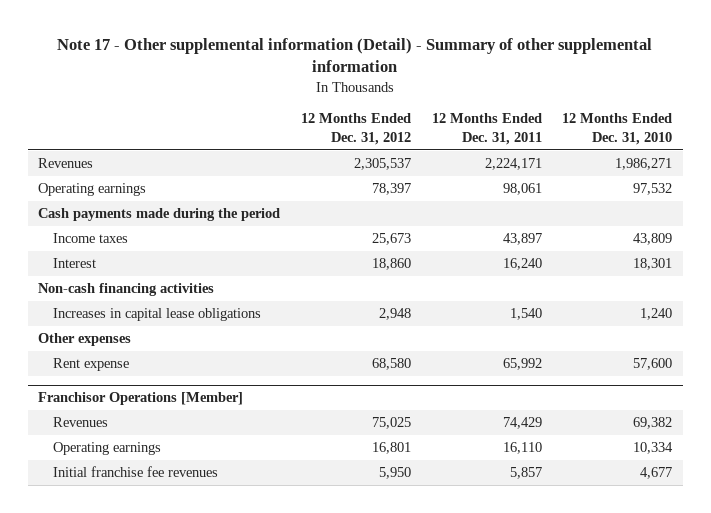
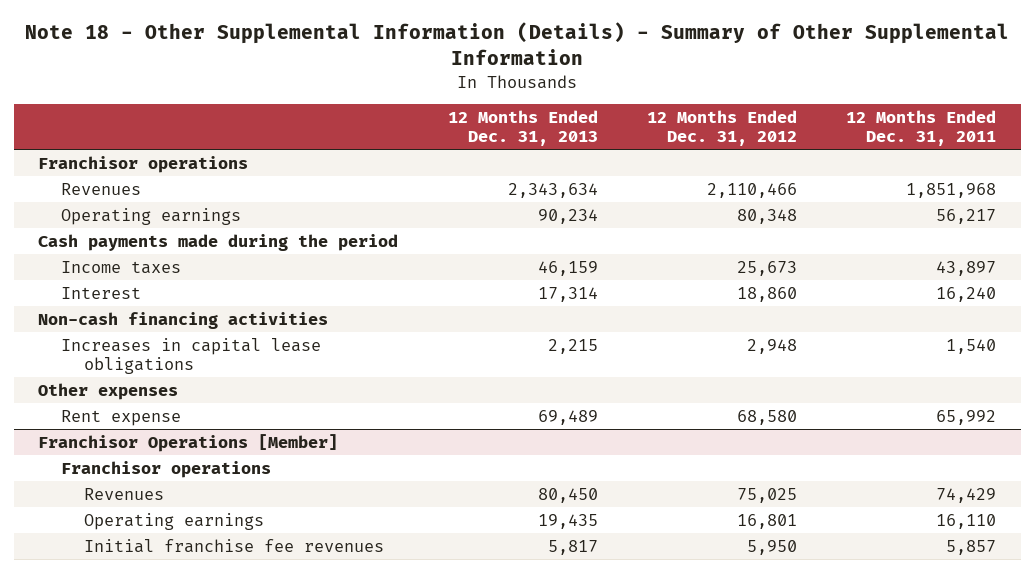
- Note 17 - Other supplemental information (Detail) - Summary of other supplemental information
+ Note 18 - Other Supplemental Information (Details) - Summary of Other Supplemental Information
- | 12 Months Ended Dec. 31, 2012 | 12 Months Ended Dec. 31, 2011 | 12 Months Ended Dec. 31, 2010
+ | 12 Months Ended Dec. 31, 2013 | 12 Months Ended Dec. 31, 2012 | 12 Months Ended Dec. 31, 2011
- Revenues | 2,305,537 | 2,224,171 | 1,986,271
- Operating earnings | 78,397 | 98,061 | 97,532
+ Franchisor operations
+ Revenues | 2,343,634 | 2,110,466 | 1,851,968
+ Operating earnings | 90,234 | 80,348 | 56,217
@ Franchisor Operations [Member]
+ Franchisor operations

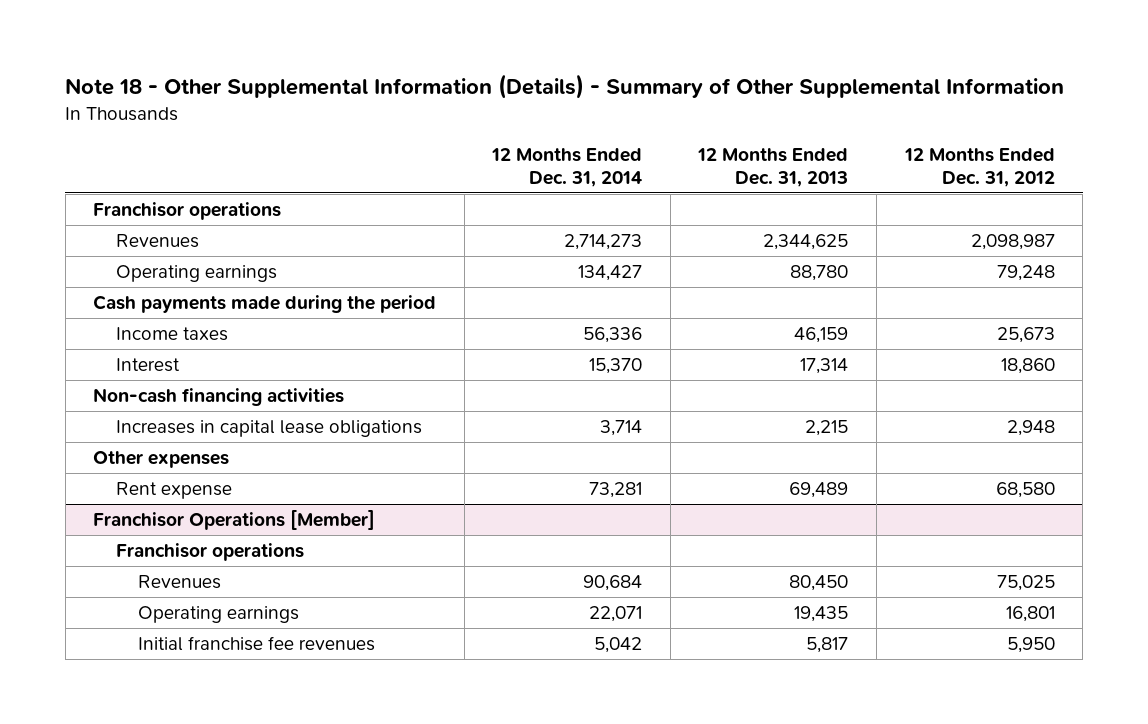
- | 12 Months Ended Dec. 31, 2013 | 12 Months Ended Dec. 31, 2012 | 12 Months Ended Dec. 31, 2011
+ | 12 Months Ended Dec. 31, 2014 | 12 Months Ended Dec. 31, 2013 | 12 Months Ended Dec. 31, 2012
- Revenues | 2,343,634 | 2,110,466 | 1,851,968
- Operating earnings | 90,234 | 80,348 | 56,217
+ Revenues | 2,714,273 | 2,344,625 | 2,098,987
+ Operating earnings | 134,427 | 88,780 | 79,248

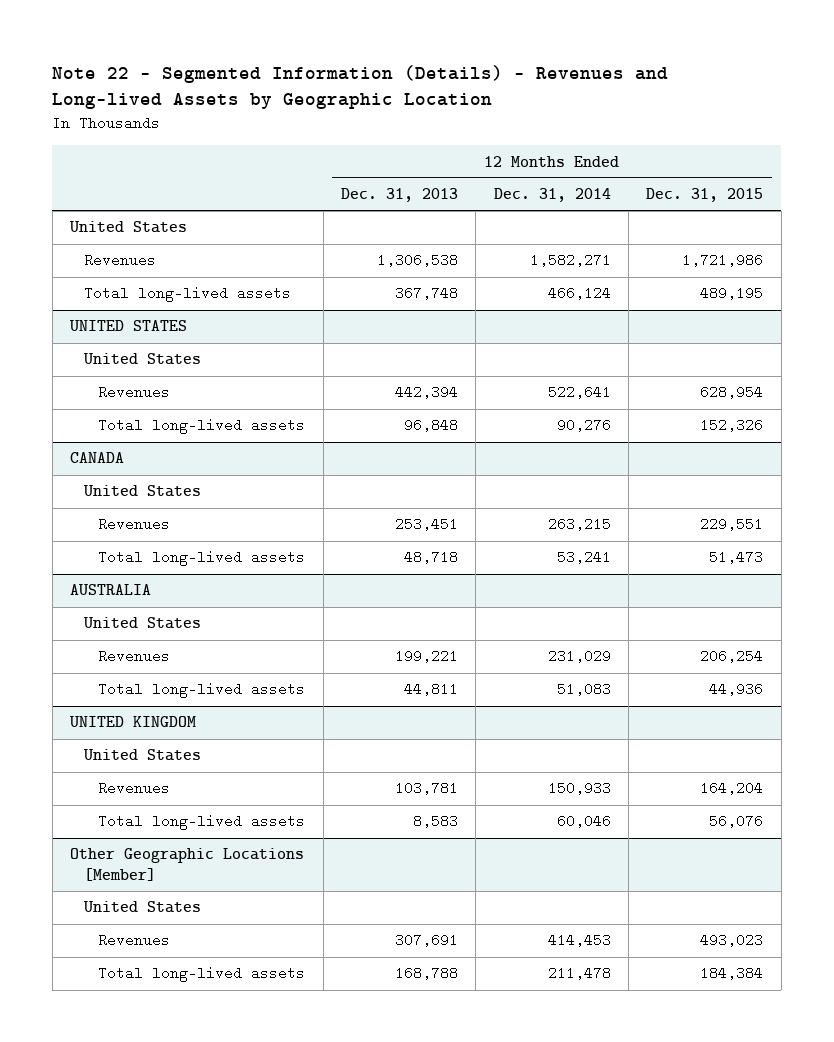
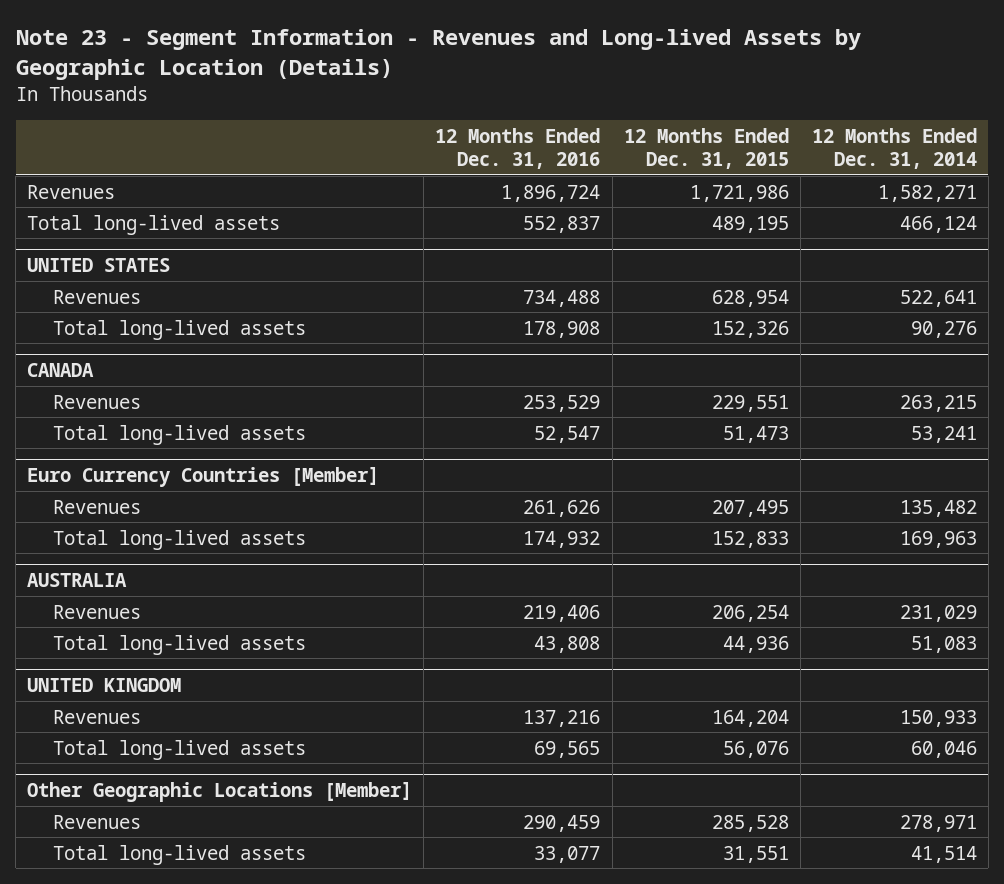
- Note 22 - Segmented Information (Details) - Revenues and Long-lived Assets by Geographic Location
+ Note 23 - Segment Information - Revenues and Long-lived Assets by Geographic Location (Details)
- | 12 Months Ended Dec. 31, 2013 | 12 Months Ended Dec. 31, 2014 | 12 Months Ended Dec. 31, 2015
+ | 12 Months Ended Dec. 31, 2016 | 12 Months Ended Dec. 31, 2015 | 12 Months Ended Dec. 31, 2014
- United States
@ UNITED STATES
- United States
@ CANADA
- United States
+ Euro Currency Countries [Member]
+ Revenues | 261,626 | 207,495 | 135,482
+ Total long-lived assets | 174,932 | 152,833 | 169,963
@ AUSTRALIA
- United States
@ UNITED KINGDOM
- United States
@ Other Geographic Locations [Member]
- United States
- Revenues | 307,691 | 414,453 | 493,023
- Total long-lived assets | 168,788 | 211,478 | 184,384
+ Revenues | 290,459 | 285,528 | 278,971
+ Total long-lived assets | 33,077 | 31,551 | 41,514

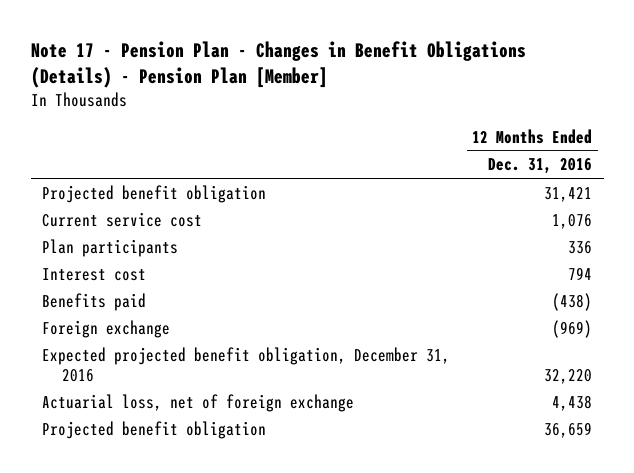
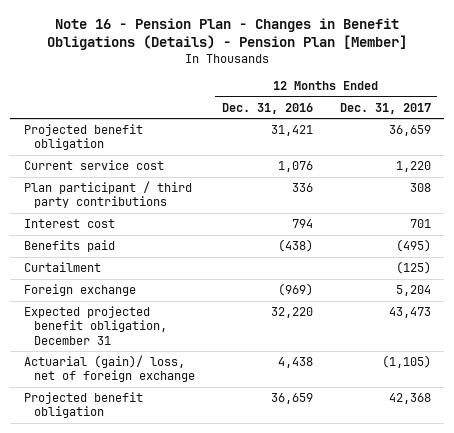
- Note 17 - Pension Plan - Changes in Benefit Obligations (Details) - Pension Plan [Member]
+ Note 16 - Pension Plan - Changes in Benefit Obligations (Details) - Pension Plan [Member]
- | 12 Months Ended Dec. 31, 2016
+ | 12 Months Ended Dec. 31, 2016 | 12 Months Ended Dec. 31, 2017
- Plan participants | 336
+ Plan participant / third party contributions | 336 | 308
+ Curtailment | | (125)
- Expected projected benefit obligation, December 31, 2016 | 32,220
- Actuarial loss, net of foreign exchange | 4,438
+ Expected projected benefit obligation, December 31 | 32,220 | 43,473
+ Actuarial (gain)/ loss, net of foreign exchange | 4,438 | (1,105)

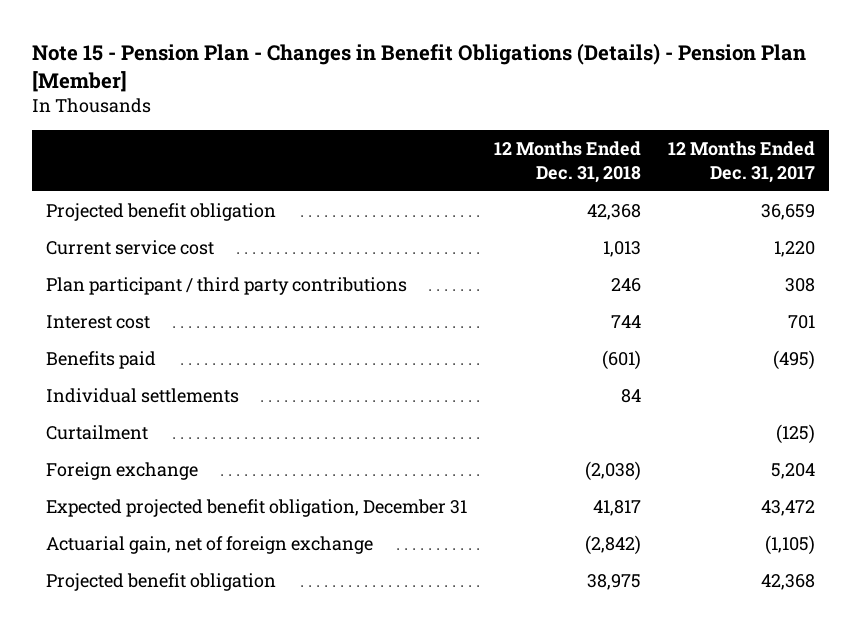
- Note 16 - Pension Plan - Changes in Benefit Obligations (Details) - Pension Plan [Member]
+ Note 15 - Pension Plan - Changes in Benefit Obligations (Details) - Pension Plan [Member]
- | 12 Months Ended Dec. 31, 2016 | 12 Months Ended Dec. 31, 2017
+ | 12 Months Ended Dec. 31, 2018 | 12 Months Ended Dec. 31, 2017
+ Individual settlements | 84 |
- Expected projected benefit obligation, December 31 | 32,220 | 43,473
- Actuarial (gain)/ loss, net of foreign exchange | 4,438 | (1,105)
+ Expected projected benefit obligation, December 31 | 41,817 | 43,472
+ Actuarial gain, net of foreign exchange | (2,842) | (1,105)

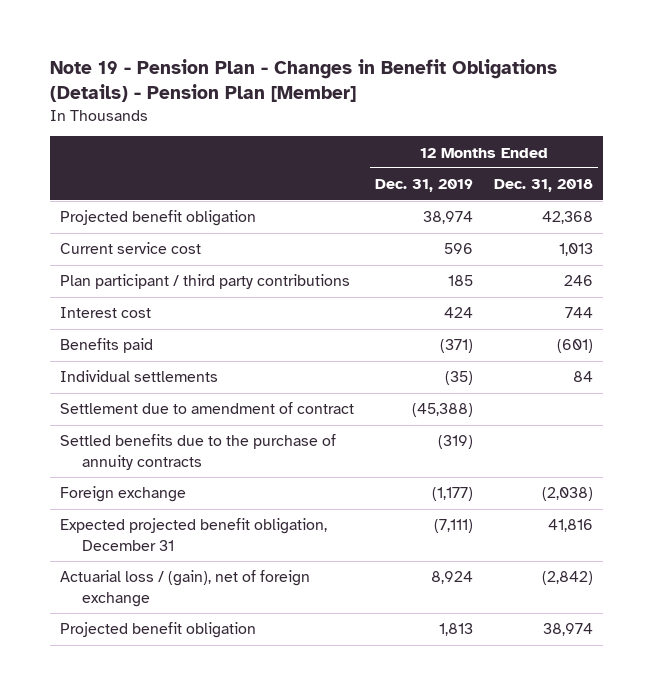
- Note 15 - Pension Plan - Changes in Benefit Obligations (Details) - Pension Plan [Member]
+ Note 19 - Pension Plan - Changes in Benefit Obligations (Details) - Pension Plan [Member]
- | 12 Months Ended Dec. 31, 2018 | 12 Months Ended Dec. 31, 2017
+ | 12 Months Ended Dec. 31, 2019 | 12 Months Ended Dec. 31, 2018
- Curtailment | | (125)
+ Settlement due to amendment of contract | (45,388) |
+ Settled benefits due to the purchase of annuity contracts | (319) |
- Expected projected benefit obligation, December 31 | 41,817 | 43,472
- Actuarial gain, net of foreign exchange | (2,842) | (1,105)
- Projected benefit obligation | 38,975 | 42,368
+ Expected projected benefit obligation, December 31 | (7,111) | 41,816
+ Actuarial loss / (gain), net of foreign exchange | 8,924 | (2,842)
+ Projected benefit obligation | 1,813 | 38,974

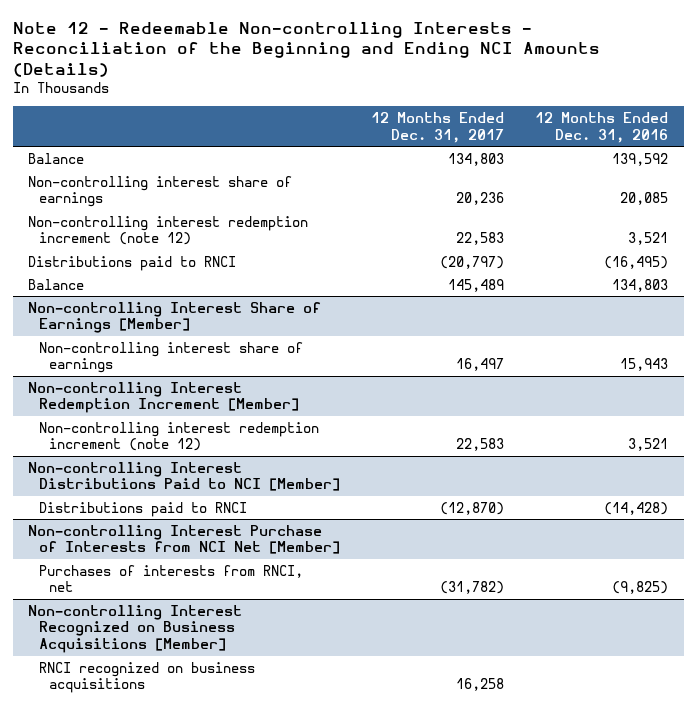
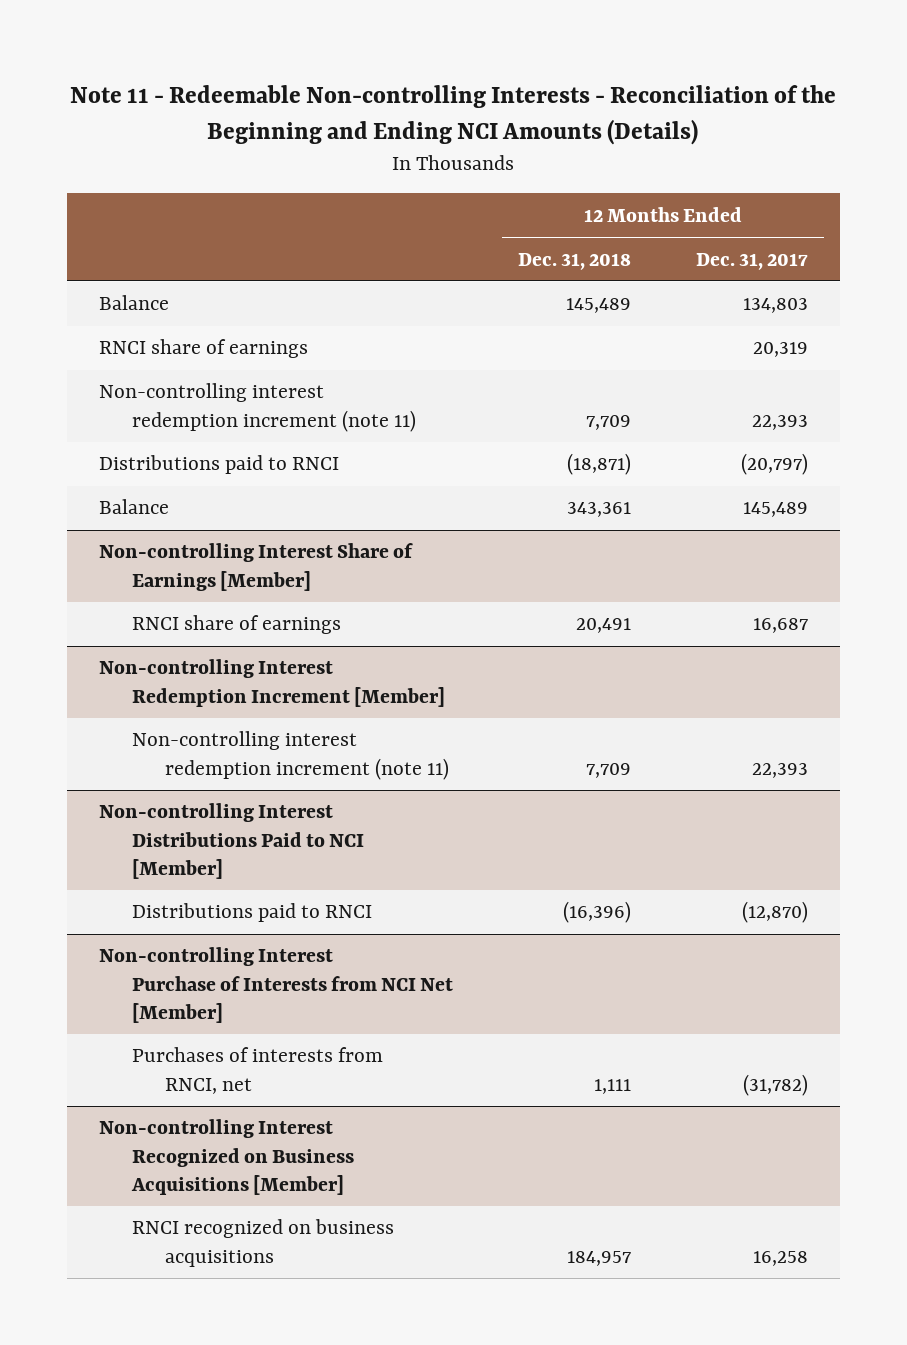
- Note 12 - Redeemable Non-controlling Interests - Reconciliation of the Beginning and Ending NCI Amounts (Details)
+ Note 11 - Redeemable Non-controlling Interests - Reconciliation of the Beginning and Ending NCI Amounts (Details)
- | 12 Months Ended Dec. 31, 2017 | 12 Months Ended Dec. 31, 2016
+ | 12 Months Ended Dec. 31, 2018 | 12 Months Ended Dec. 31, 2017
- Non-controlling interest share of earnings | 20,236 | 20,085
- Non-controlling interest redemption increment (note 12) | 22,583 | 3,521
+ RNCI share of earnings | | 20,319
+ Non-controlling interest redemption increment (note 11) | 7,709 | 22,393
@ Non-controlling Interest Share of Earnings [Member]
- Non-controlling interest share of earnings | 16,497 | 15,943
+ RNCI share of earnings | 20,491 | 16,687
@ Non-controlling Interest Redemption Increment [Member]
- Non-controlling interest redemption increment (note 12) | 22,583 | 3,521
+ Non-controlling interest redemption increment (note 11) | 7,709 | 22,393

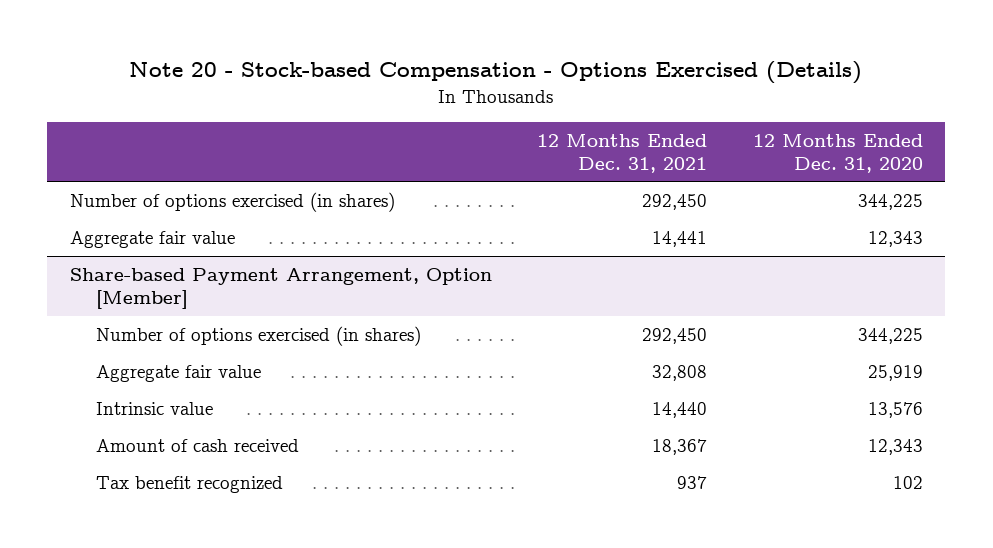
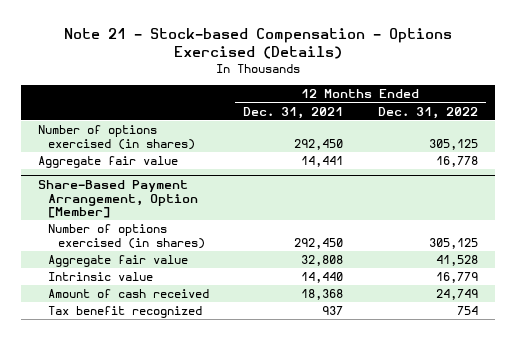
- Note 20 - Stock-based Compensation - Options Exercised (Details)
+ Note 21 - Stock-based Compensation - Options Exercised (Details)
- | 12 Months Ended Dec. 31, 2021 | 12 Months Ended Dec. 31, 2020
+ | 12 Months Ended Dec. 31, 2021 | 12 Months Ended Dec. 31, 2022
- Share-based Payment Arrangement, Option [Member]
+ Share-Based Payment Arrangement, Option [Member]
- Amount of cash received | 18,367 | 12,343
+ Amount of cash received | 18,368 | 24,749

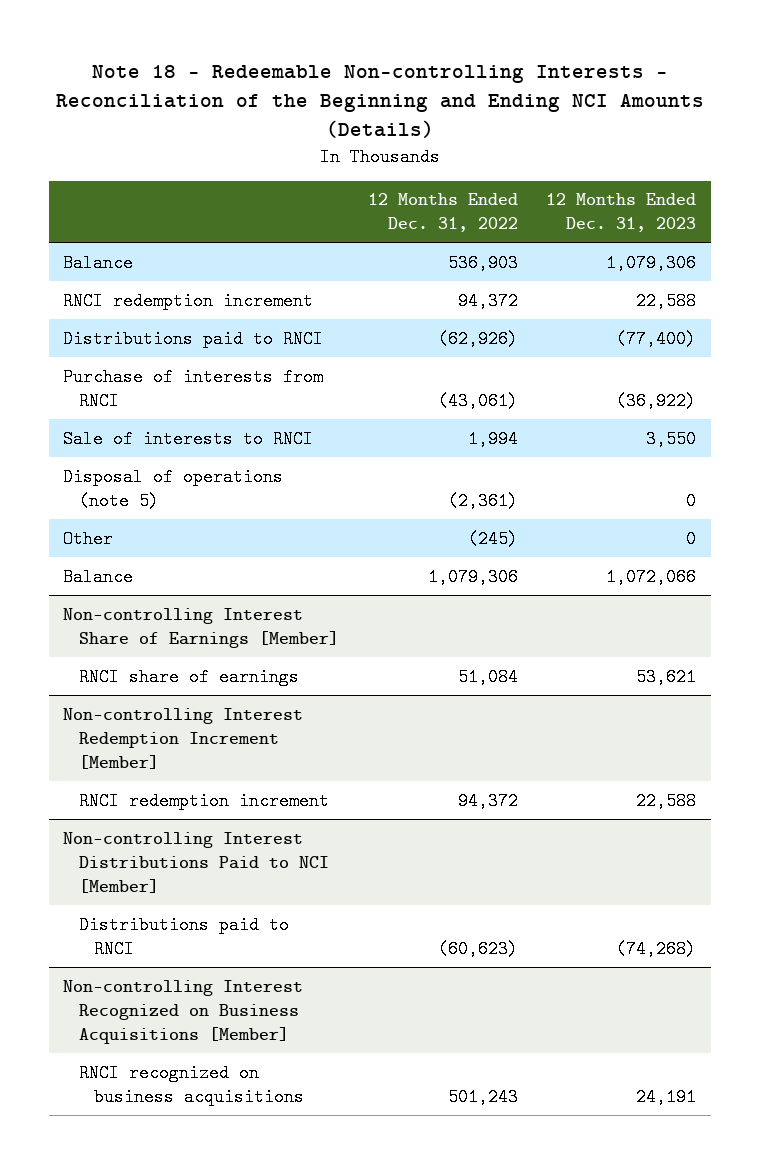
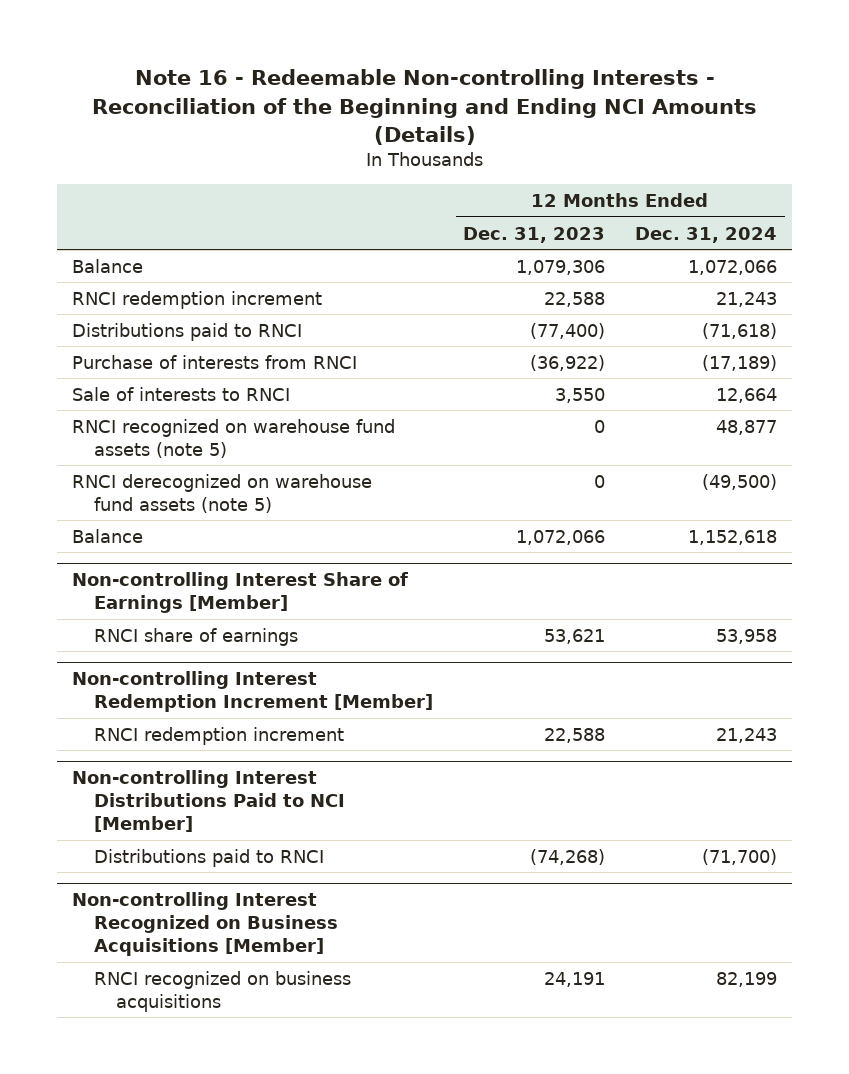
- Note 18 - Redeemable Non-controlling Interests - Reconciliation of the Beginning and Ending NCI Amounts (Details)
+ Note 16 - Redeemable Non-controlling Interests - Reconciliation of the Beginning and Ending NCI Amounts (Details)
- | 12 Months Ended Dec. 31, 2022 | 12 Months Ended Dec. 31, 2023
+ | 12 Months Ended Dec. 31, 2023 | 12 Months Ended Dec. 31, 2024
- Disposal of operations (note 5) | (2,361) | 0
- Other | (245) | 0
+ RNCI recognized on warehouse fund assets (note 5) | 0 | 48,877
+ RNCI derecognized on warehouse fund assets (note 5) | 0 | (49,500)

